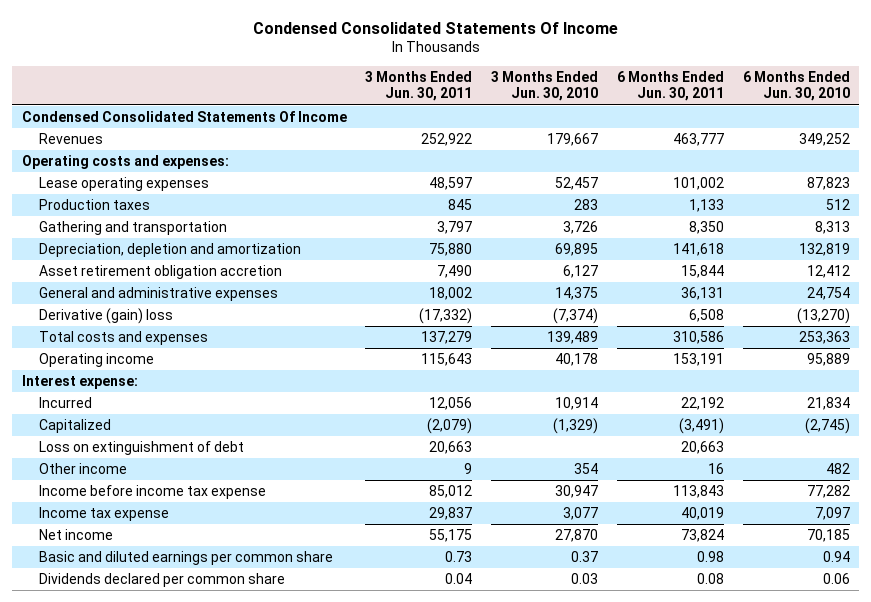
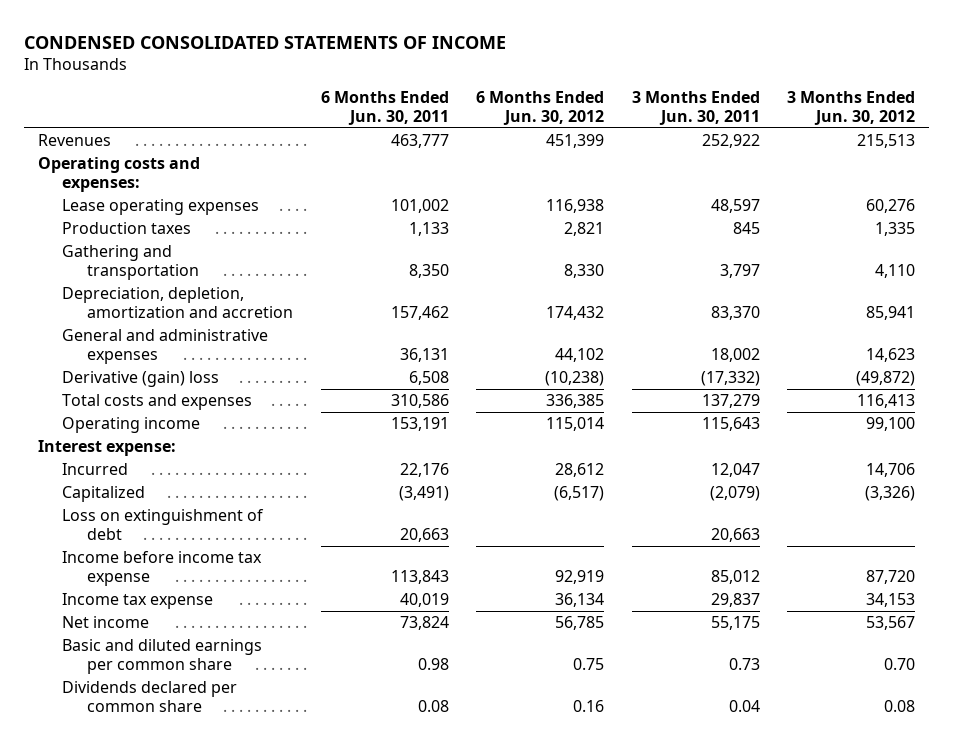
- Condensed Consolidated Statements Of Income
+ CONDENSED CONSOLIDATED STATEMENTS OF INCOME
- | 3 Months Ended Jun. 30, 2011 | 3 Months Ended Jun. 30, 2010 | 6 Months Ended Jun. 30, 2011 | 6 Months Ended Jun. 30, 2010
+ | 6 Months Ended Jun. 30, 2011 | 6 Months Ended Jun. 30, 2012 | 3 Months Ended Jun. 30, 2011 | 3 Months Ended Jun. 30, 2012
- Condensed Consolidated Statements Of Income
- Depreciation, depletion and amortization | 75,880 | 69,895 | 141,618 | 132,819
- Asset retirement obligation accretion | 7,490 | 6,127 | 15,844 | 12,412
+ Depreciation, depletion, amortization and accretion | 157,462 | 174,432 | 83,370 | 85,941
- Incurred | 12,056 | 10,914 | 22,192 | 21,834
+ Incurred | 22,176 | 28,612 | 12,047 | 14,706
- Other income | 9 | 354 | 16 | 482

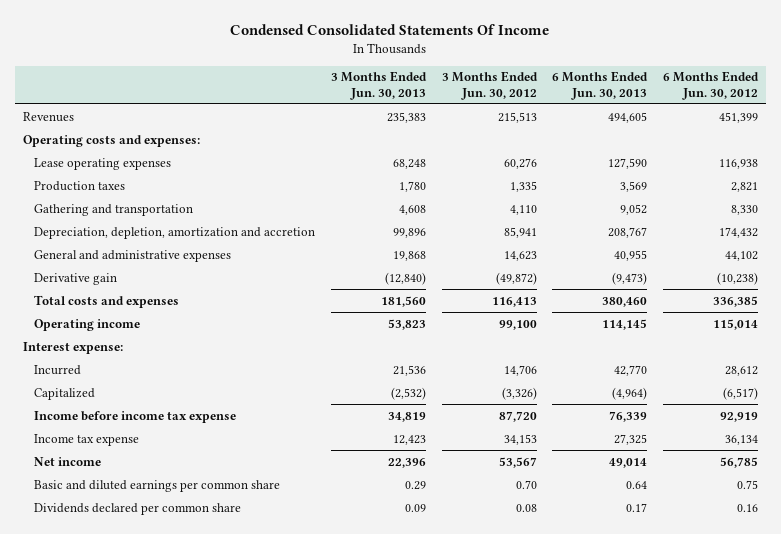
- CONDENSED CONSOLIDATED STATEMENTS OF INCOME
+ Condensed Consolidated Statements Of Income
- | 6 Months Ended Jun. 30, 2011 | 6 Months Ended Jun. 30, 2012 | 3 Months Ended Jun. 30, 2011 | 3 Months Ended Jun. 30, 2012
+ | 3 Months Ended Jun. 30, 2013 | 3 Months Ended Jun. 30, 2012 | 6 Months Ended Jun. 30, 2013 | 6 Months Ended Jun. 30, 2012
- Derivative (gain) loss | 6,508 | (10,238) | (17,332) | (49,872)
+ Derivative gain | (12,840) | (49,872) | (9,473) | (10,238)
- Loss on extinguishment of debt | 20,663 | | 20,663 |

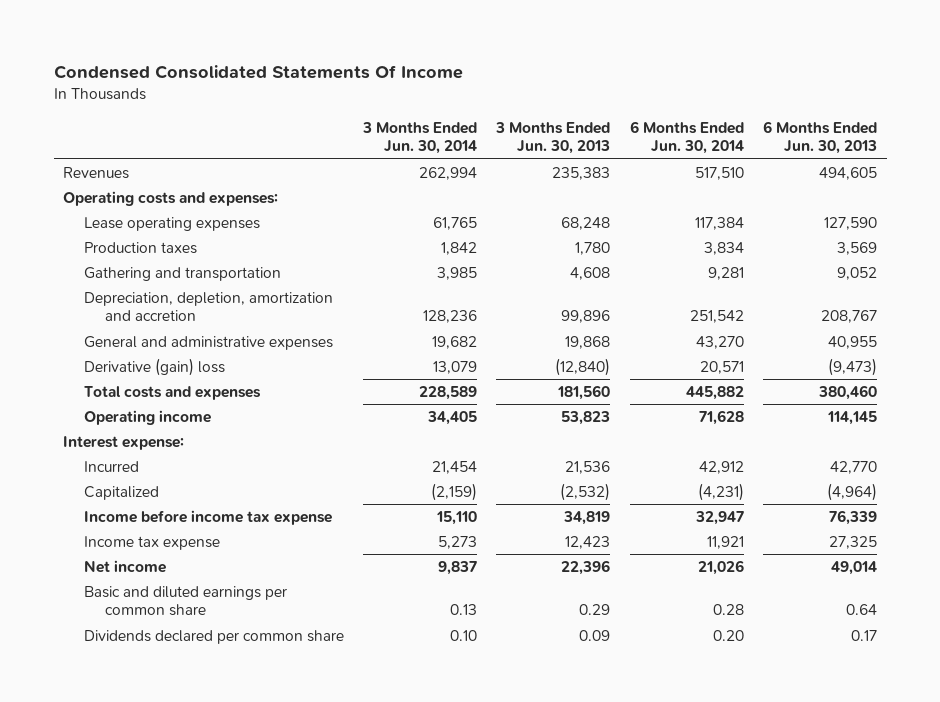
- | 3 Months Ended Jun. 30, 2013 | 3 Months Ended Jun. 30, 2012 | 6 Months Ended Jun. 30, 2013 | 6 Months Ended Jun. 30, 2012
+ | 3 Months Ended Jun. 30, 2014 | 3 Months Ended Jun. 30, 2013 | 6 Months Ended Jun. 30, 2014 | 6 Months Ended Jun. 30, 2013
- Derivative gain | (12,840) | (49,872) | (9,473) | (10,238)
+ Derivative (gain) loss | 13,079 | (12,840) | 20,571 | (9,473)

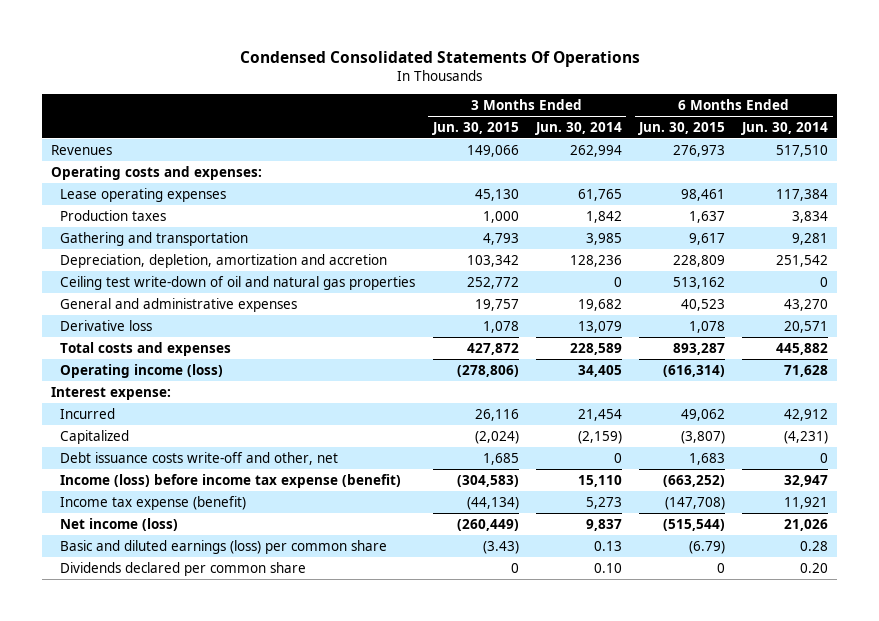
- Condensed Consolidated Statements Of Income
+ Condensed Consolidated Statements Of Operations
- | 3 Months Ended Jun. 30, 2014 | 3 Months Ended Jun. 30, 2013 | 6 Months Ended Jun. 30, 2014 | 6 Months Ended Jun. 30, 2013
+ | 3 Months Ended Jun. 30, 2015 | 3 Months Ended Jun. 30, 2014 | 6 Months Ended Jun. 30, 2015 | 6 Months Ended Jun. 30, 2014
+ Ceiling test write-down of oil and natural gas properties | 252,772 | 0 | 513,162 | 0
- Derivative (gain) loss | 13,079 | (12,840) | 20,571 | (9,473)
+ Derivative loss | 1,078 | 13,079 | 1,078 | 20,571
- Operating income | 34,405 | 53,823 | 71,628 | 114,145
+ Operating income (loss) | (278,806) | 34,405 | (616,314) | 71,628
- Income before income tax expense | 15,110 | 34,819 | 32,947 | 76,339
- Income tax expense | 5,273 | 12,423 | 11,921 | 27,325
- Net income | 9,837 | 22,396 | 21,026 | 49,014
- Basic and diluted earnings per common share | 0.13 | 0.29 | 0.28 | 0.64
+ Debt issuance costs write-off and other, net | 1,685 | 0 | 1,683 | 0
+ Income (loss) before income tax expense (benefit) | (304,583) | 15,110 | (663,252) | 32,947
+ Income tax expense (benefit) | (44,134) | 5,273 | (147,708) | 11,921
+ Net income (loss) | (260,449) | 9,837 | (515,544) | 21,026
+ Basic and diluted earnings (loss) per common share | (3.43) | 0.13 | (6.79) | 0.28

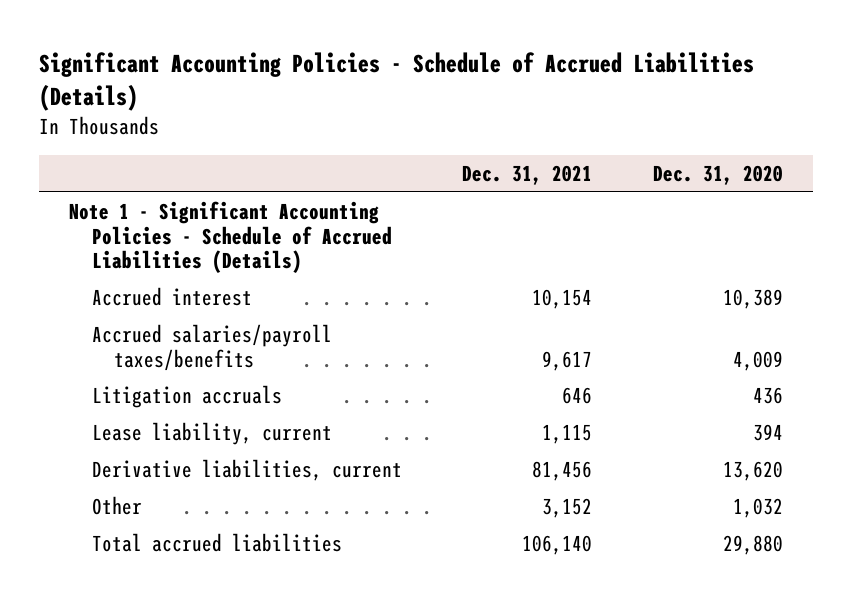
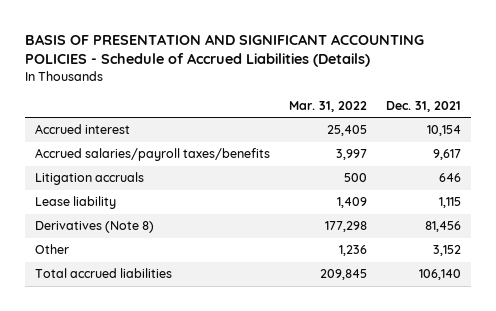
- Significant Accounting Policies - Schedule of Accrued Liabilities (Details)
+ BASIS OF PRESENTATION AND SIGNIFICANT ACCOUNTING POLICIES - Schedule of Accrued Liabilities (Details)
- | Dec. 31, 2021 | Dec. 31, 2020
+ | Mar. 31, 2022 | Dec. 31, 2021
- Note 1 - Significant Accounting Policies - Schedule of Accrued Liabilities (Details)
- Lease liability, current | 1,115 | 394
- Derivative liabilities, current | 81,456 | 13,620
+ Lease liability | 1,409 | 1,115
+ Derivatives (Note 8) | 177,298 | 81,456

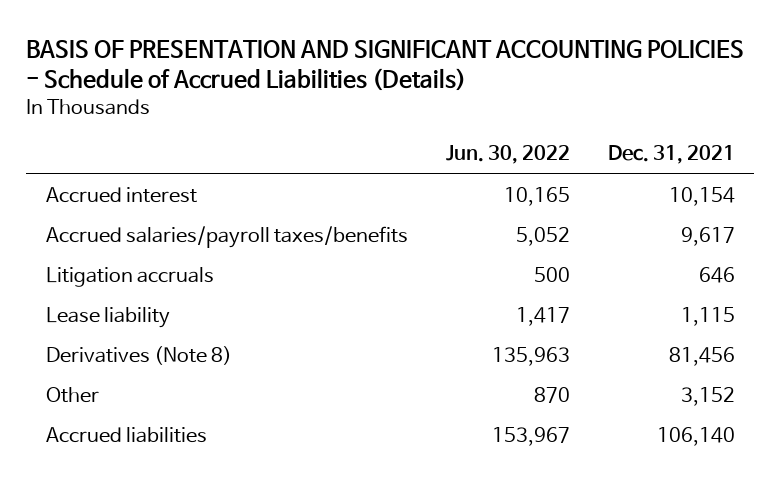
- | Mar. 31, 2022 | Dec. 31, 2021
+ | Jun. 30, 2022 | Dec. 31, 2021
- Total accrued liabilities | 209,845 | 106,140
+ Accrued liabilities | 153,967 | 106,140

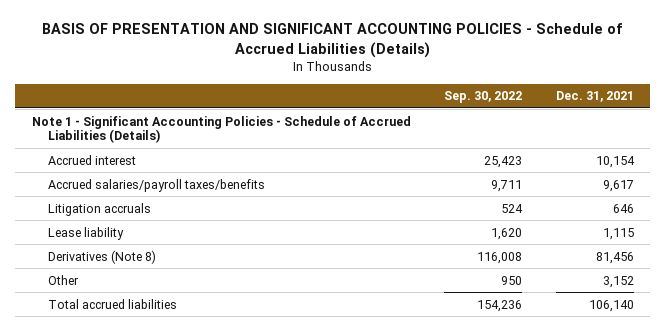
- | Jun. 30, 2022 | Dec. 31, 2021
+ | Sep. 30, 2022 | Dec. 31, 2021
+ Note 1 - Significant Accounting Policies - Schedule of Accrued Liabilities (Details)
- Accrued liabilities | 153,967 | 106,140
+ Total accrued liabilities | 154,236 | 106,140

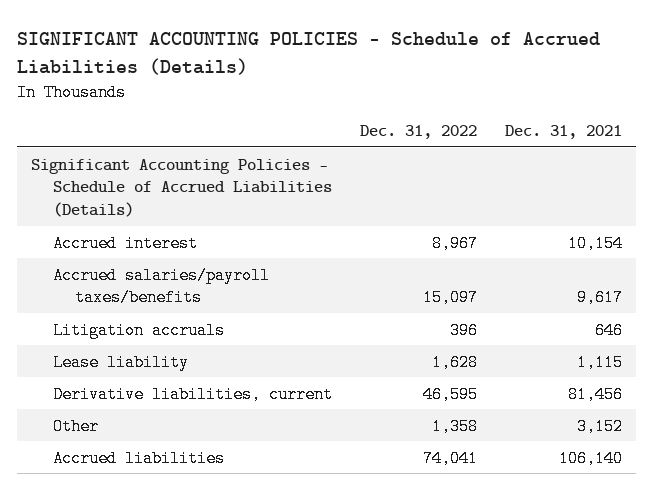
- BASIS OF PRESENTATION AND SIGNIFICANT ACCOUNTING POLICIES - Schedule of Accrued Liabilities (Details)
+ SIGNIFICANT ACCOUNTING POLICIES - Schedule of Accrued Liabilities (Details)
- | Sep. 30, 2022 | Dec. 31, 2021
+ | Dec. 31, 2022 | Dec. 31, 2021
- Note 1 - Significant Accounting Policies - Schedule of Accrued Liabilities (Details)
+ Significant Accounting Policies - Schedule of Accrued Liabilities (Details)
- Derivatives (Note 8) | 116,008 | 81,456
+ Derivative liabilities, current | 46,595 | 81,456
- Total accrued liabilities | 154,236 | 106,140
+ Accrued liabilities | 74,041 | 106,140

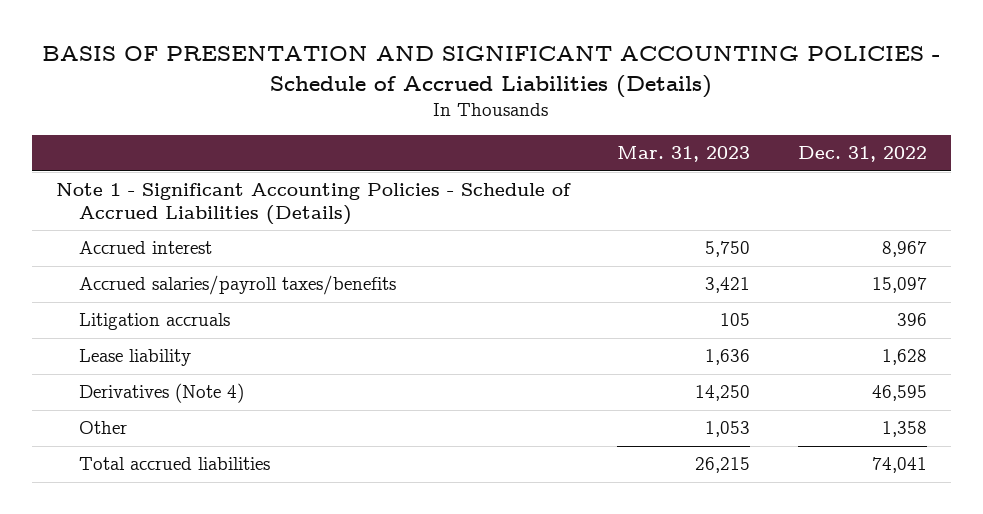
- SIGNIFICANT ACCOUNTING POLICIES - Schedule of Accrued Liabilities (Details)
+ BASIS OF PRESENTATION AND SIGNIFICANT ACCOUNTING POLICIES - Schedule of Accrued Liabilities (Details)
- | Dec. 31, 2022 | Dec. 31, 2021
+ | Mar. 31, 2023 | Dec. 31, 2022
- Significant Accounting Policies - Schedule of Accrued Liabilities (Details)
+ Note 1 - Significant Accounting Policies - Schedule of Accrued Liabilities (Details)
- Derivative liabilities, current | 46,595 | 81,456
+ Derivatives (Note 4) | 14,250 | 46,595
- Accrued liabilities | 74,041 | 106,140
+ Total accrued liabilities | 26,215 | 74,041

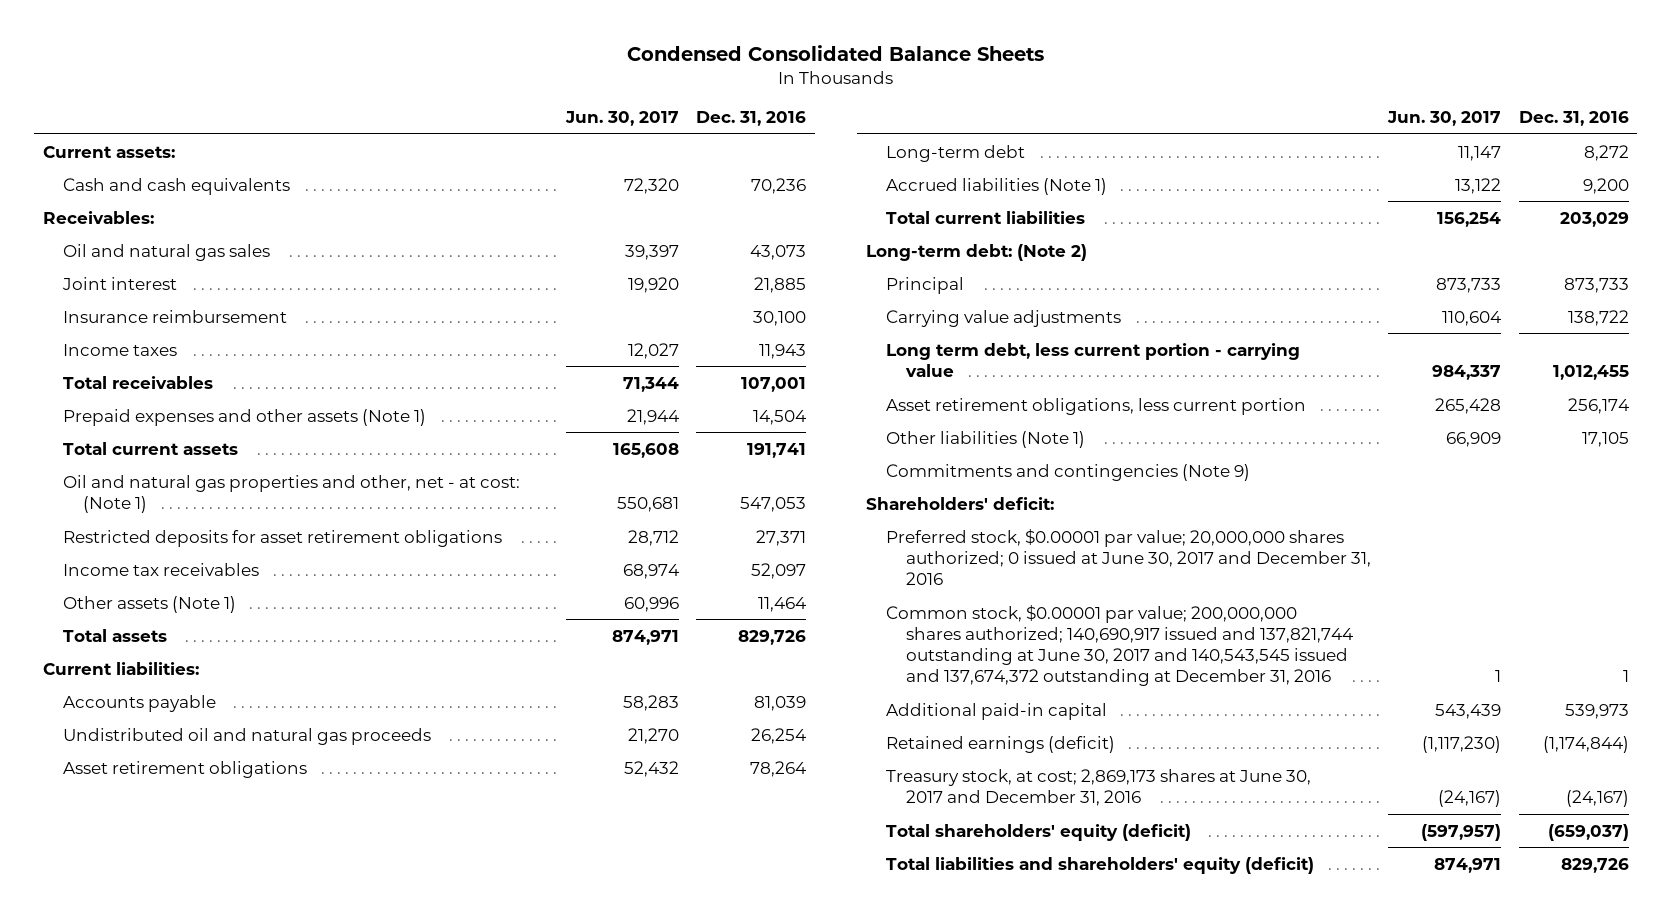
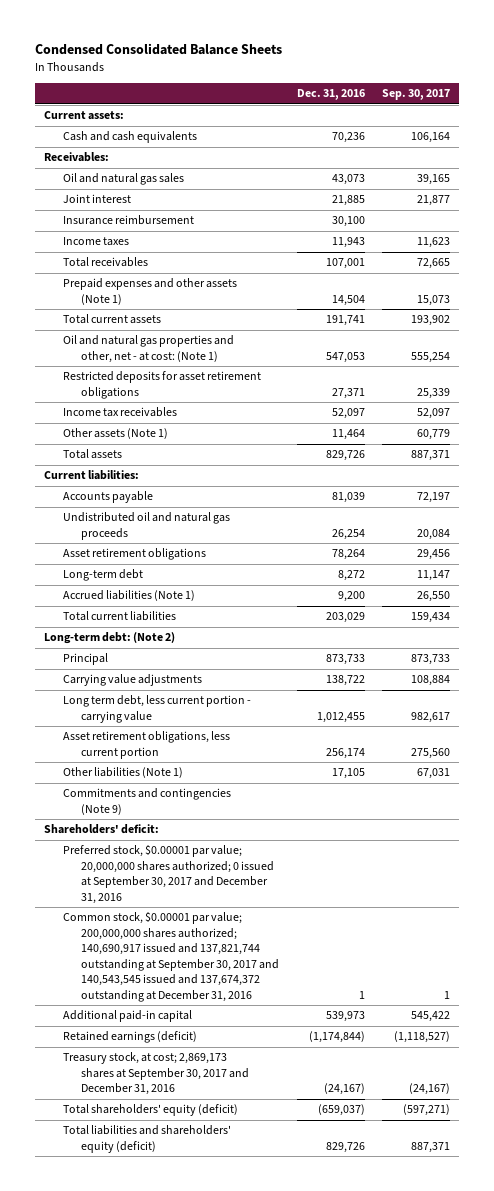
- | Jun. 30, 2017 | Dec. 31, 2016
+ | Dec. 31, 2016 | Sep. 30, 2017
- Preferred stock, $0.00001 par value; 20,000,000 shares authorized; 0 issued at June 30, 2017 and December 31, 2016
- Common stock, $0.00001 par value; 200,000,000 shares authorized; 140,690,917 issued and 137,821,744 outstanding at June 30, 2017 and 140,543,545 issued and 137,674,372 outstanding at December 31, 2016 | 1 | 1
+ Preferred stock, $0.00001 par value; 20,000,000 shares authorized; 0 issued at September 30, 2017 and December 31, 2016
+ Common stock, $0.00001 par value; 200,000,000 shares authorized; 140,690,917 issued and 137,821,744 outstanding at September 30, 2017 and 140,543,545 issued and 137,674,372 outstanding at December 31, 2016 | 1 | 1
- Treasury stock, at cost; 2,869,173 shares at June 30, 2017 and December 31, 2016 | (24,167) | (24,167)
+ Treasury stock, at cost; 2,869,173 shares at September 30, 2017 and December 31, 2016 | (24,167) | (24,167)

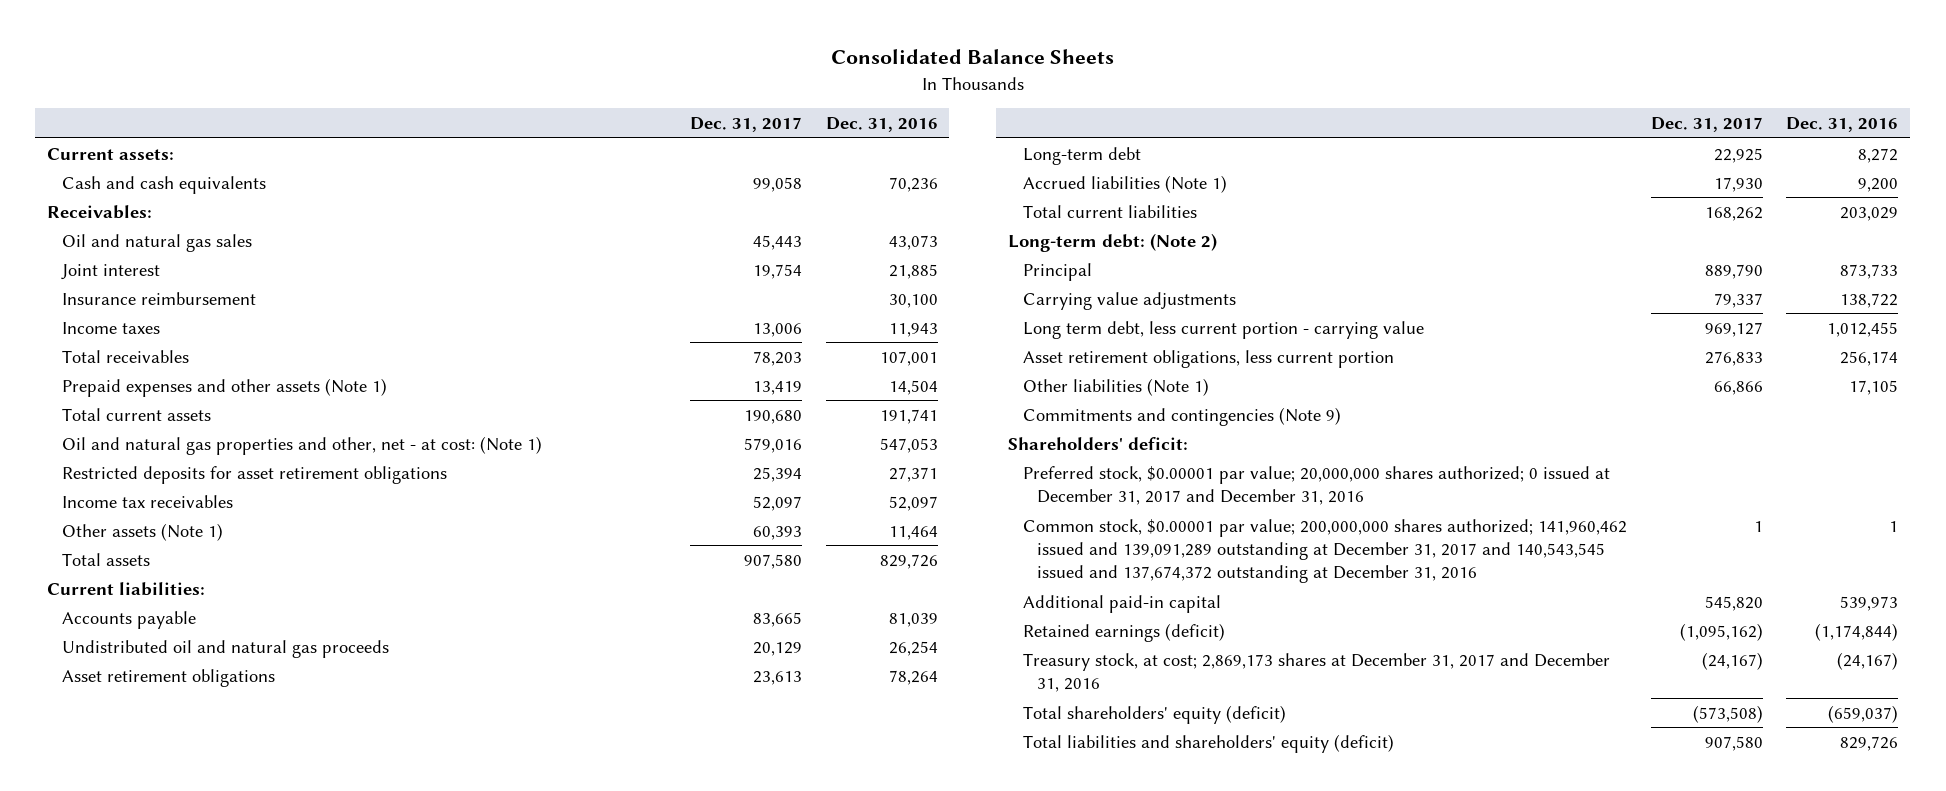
- Condensed Consolidated Balance Sheets
+ Consolidated Balance Sheets
- | Dec. 31, 2016 | Sep. 30, 2017
+ | Dec. 31, 2017 | Dec. 31, 2016
- Preferred stock, $0.00001 par value; 20,000,000 shares authorized; 0 issued at September 30, 2017 and December 31, 2016
- Common stock, $0.00001 par value; 200,000,000 shares authorized; 140,690,917 issued and 137,821,744 outstanding at September 30, 2017 and 140,543,545 issued and 137,674,372 outstanding at December 31, 2016 | 1 | 1
+ Preferred stock, $0.00001 par value; 20,000,000 shares authorized; 0 issued at December 31, 2017 and December 31, 2016
+ Common stock, $0.00001 par value; 200,000,000 shares authorized; 141,960,462 issued and 139,091,289 outstanding at December 31, 2017 and 140,543,545 issued and 137,674,372 outstanding at December 31, 2016 | 1 | 1
- Treasury stock, at cost; 2,869,173 shares at September 30, 2017 and December 31, 2016 | (24,167) | (24,167)
+ Treasury stock, at cost; 2,869,173 shares at December 31, 2017 and December 31, 2016 | (24,167) | (24,167)

